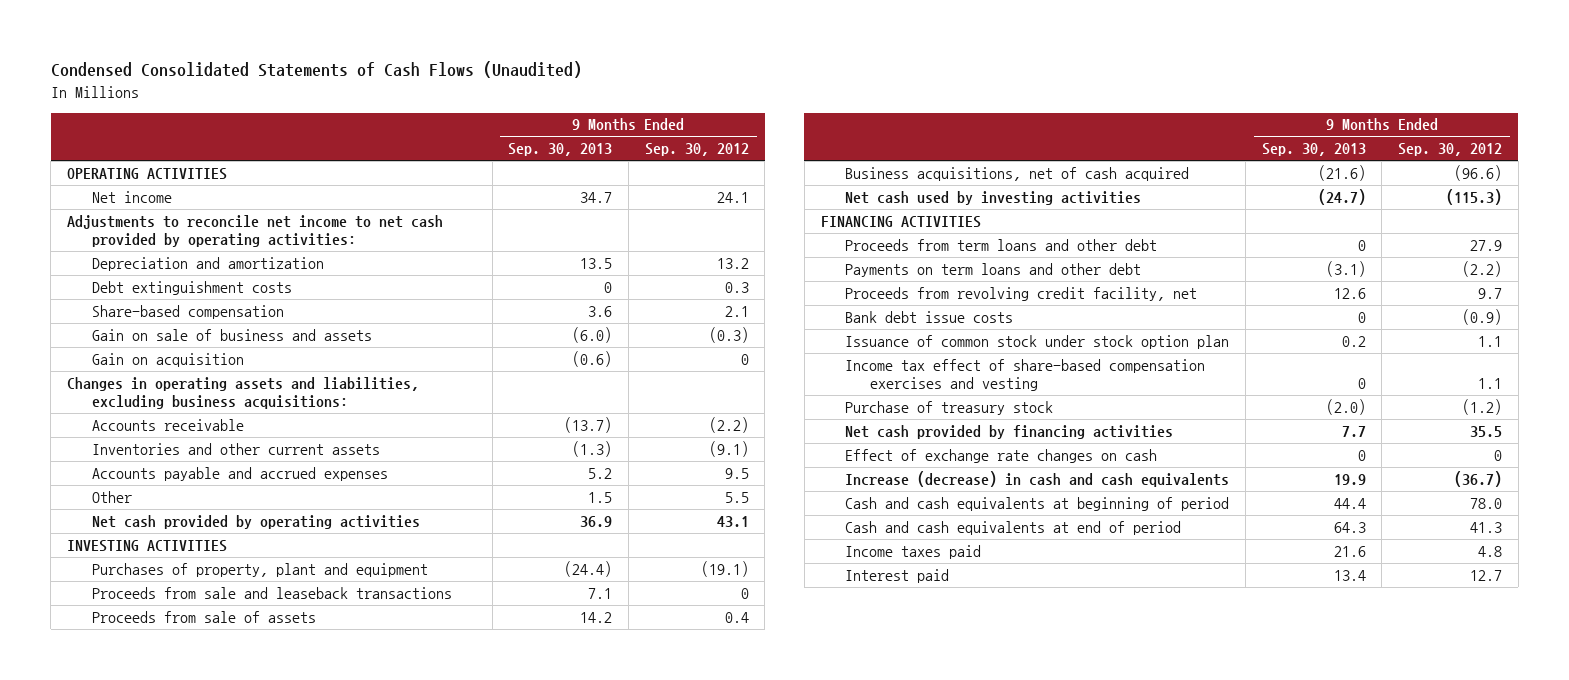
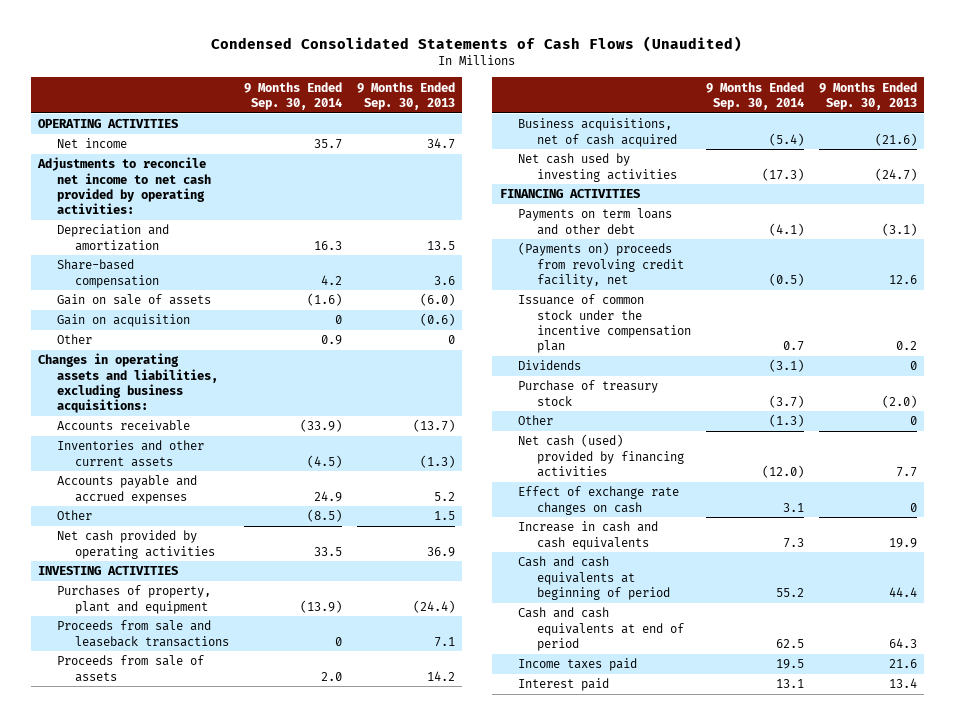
- | 9 Months Ended Sep. 30, 2013 | 9 Months Ended Sep. 30, 2012
+ | 9 Months Ended Sep. 30, 2014 | 9 Months Ended Sep. 30, 2013
- Debt extinguishment costs | 0 | 0.3
- Gain on sale of business and assets | (6.0) | (0.3)
+ Gain on sale of assets | (1.6) | (6.0)
+ Other | 0.9 | 0
- Proceeds from term loans and other debt | 0 | 27.9
- Proceeds from revolving credit facility, net | 12.6 | 9.7
- Bank debt issue costs | 0 | (0.9)
- Issuance of common stock under stock option plan | 0.2 | 1.1
- Income tax effect of share-based compensation exercises and vesting | 0 | 1.1
+ (Payments on) proceeds from revolving credit facility, net | (0.5) | 12.6
+ Issuance of common stock under the incentive compensation plan | 0.7 | 0.2
+ Dividends | (3.1) | 0
- Net cash provided by financing activities | 7.7 | 35.5
+ Other | (1.3) | 0
+ Net cash (used) provided by financing activities | (12.0) | 7.7
- Increase (decrease) in cash and cash equivalents | 19.9 | (36.7)
+ Increase in cash and cash equivalents | 7.3 | 19.9

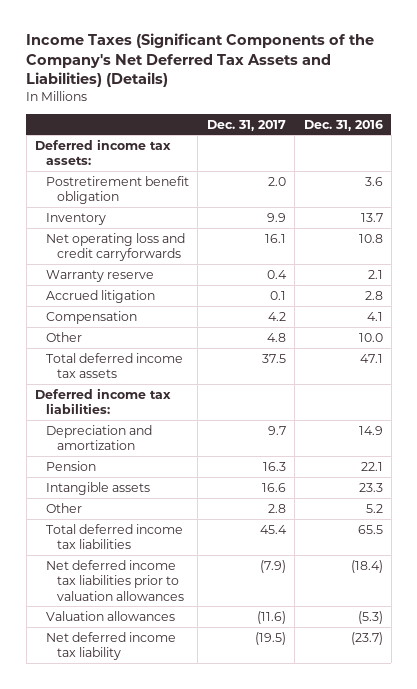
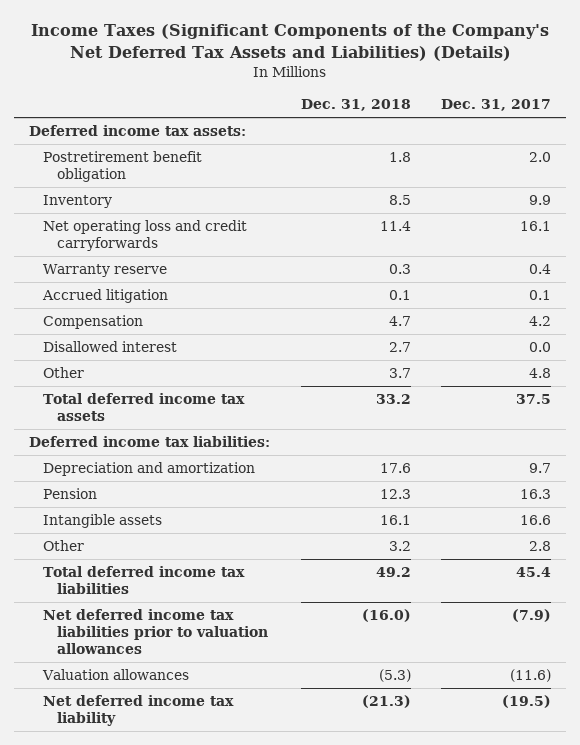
- | Dec. 31, 2017 | Dec. 31, 2016
+ | Dec. 31, 2018 | Dec. 31, 2017
+ Disallowed interest | 2.7 | 0.0

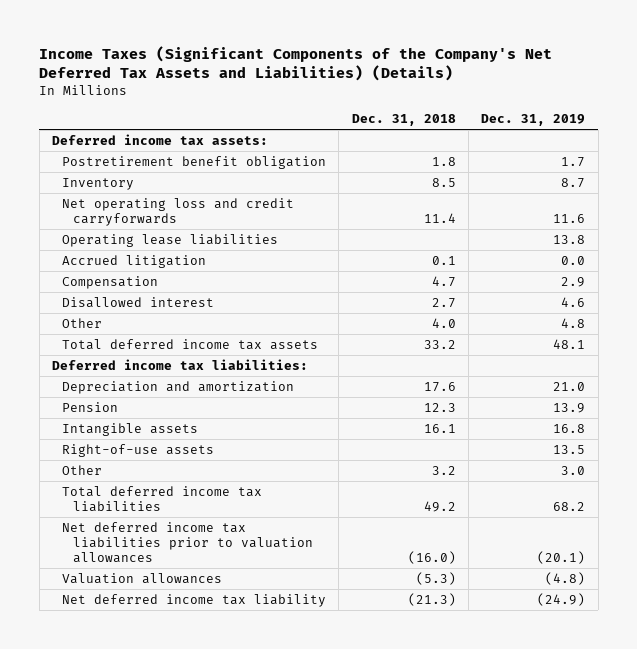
- | Dec. 31, 2018 | Dec. 31, 2017
+ | Dec. 31, 2018 | Dec. 31, 2019
- Warranty reserve | 0.3 | 0.4
+ Operating lease liabilities | | 13.8
- Other | 3.7 | 4.8
+ Other | 4.0 | 4.8
+ Right-of-use assets | | 13.5

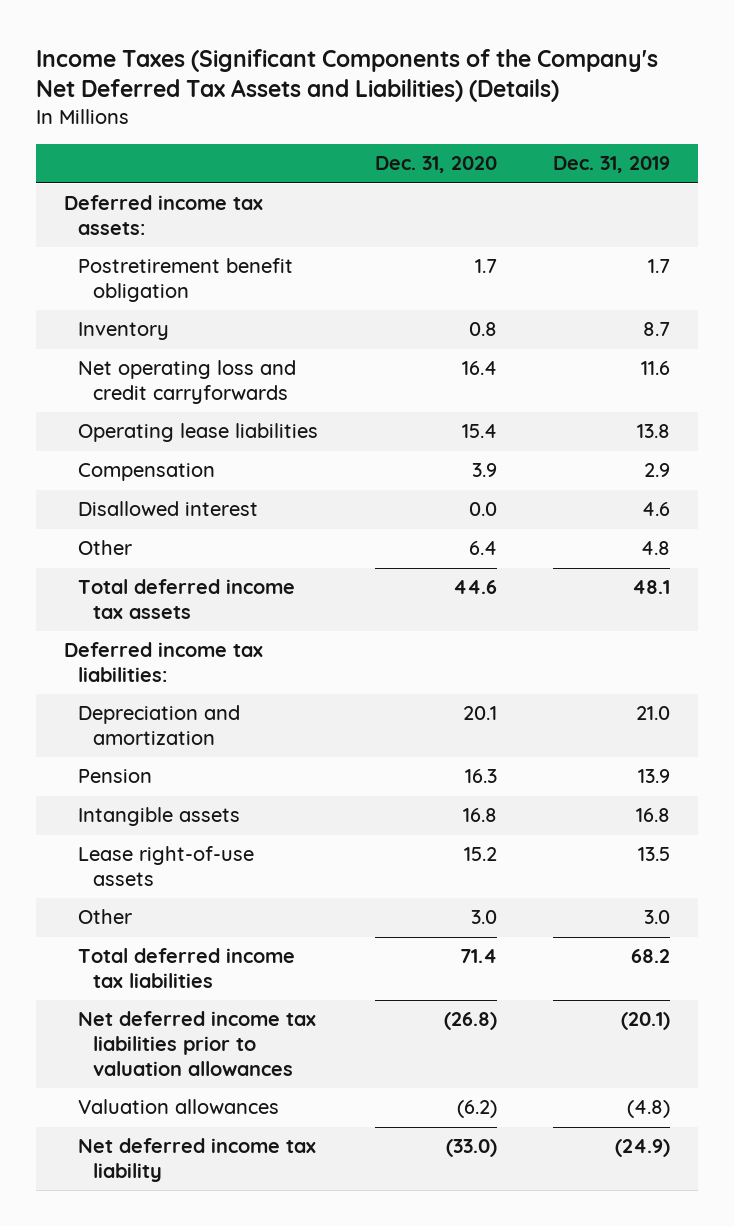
- | Dec. 31, 2018 | Dec. 31, 2019
+ | Dec. 31, 2020 | Dec. 31, 2019
- Accrued litigation | 0.1 | 0.0
- Right-of-use assets | | 13.5
+ Lease right-of-use assets | 15.2 | 13.5

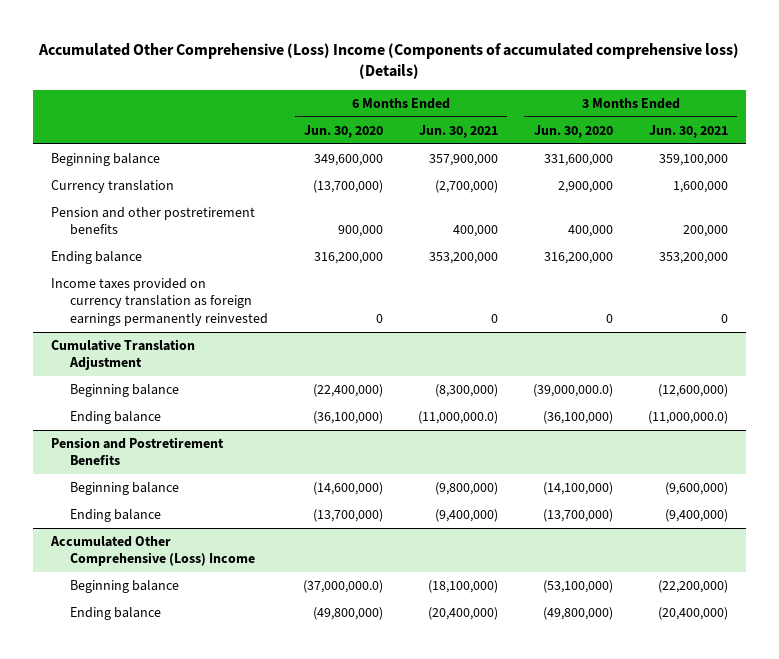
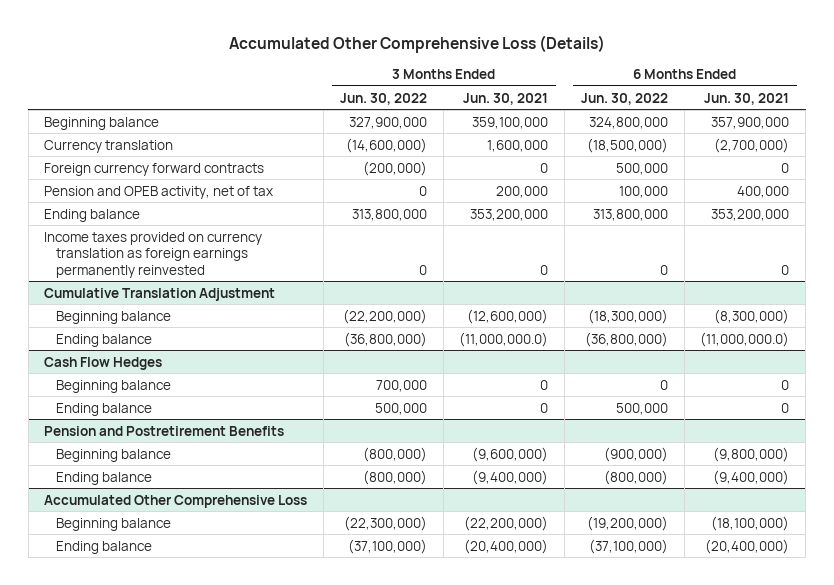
- Accumulated Other Comprehensive (Loss) Income (Components of accumulated comprehensive loss) (Details)
+ Accumulated Other Comprehensive Loss (Details)
- | 6 Months Ended Jun. 30, 2020 | 6 Months Ended Jun. 30, 2021 | 3 Months Ended Jun. 30, 2020 | 3 Months Ended Jun. 30, 2021
+ | 3 Months Ended Jun. 30, 2022 | 3 Months Ended Jun. 30, 2021 | 6 Months Ended Jun. 30, 2022 | 6 Months Ended Jun. 30, 2021
- Pension and other postretirement benefits | 900,000 | 400,000 | 400,000 | 200,000
+ Foreign currency forward contracts | (200,000) | 0 | 500,000 | 0
+ Pension and OPEB activity, net of tax | 0 | 200,000 | 100,000 | 400,000
+ Cash Flow Hedges
+ Beginning balance | 700,000 | 0 | 0 | 0
+ Ending balance | 500,000 | 0 | 500,000 | 0
- Accumulated Other Comprehensive (Loss) Income
+ Accumulated Other Comprehensive Loss

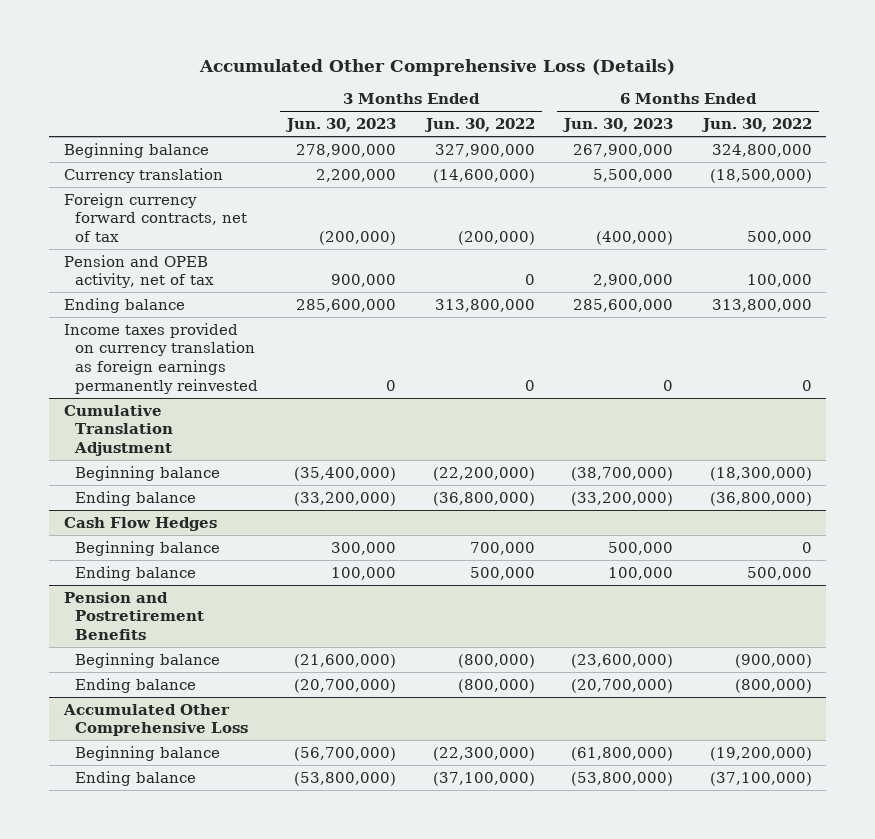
- | 3 Months Ended Jun. 30, 2022 | 3 Months Ended Jun. 30, 2021 | 6 Months Ended Jun. 30, 2022 | 6 Months Ended Jun. 30, 2021
+ | 3 Months Ended Jun. 30, 2023 | 3 Months Ended Jun. 30, 2022 | 6 Months Ended Jun. 30, 2023 | 6 Months Ended Jun. 30, 2022
- Foreign currency forward contracts | (200,000) | 0 | 500,000 | 0
+ Foreign currency forward contracts, net of tax | (200,000) | (200,000) | (400,000) | 500,000

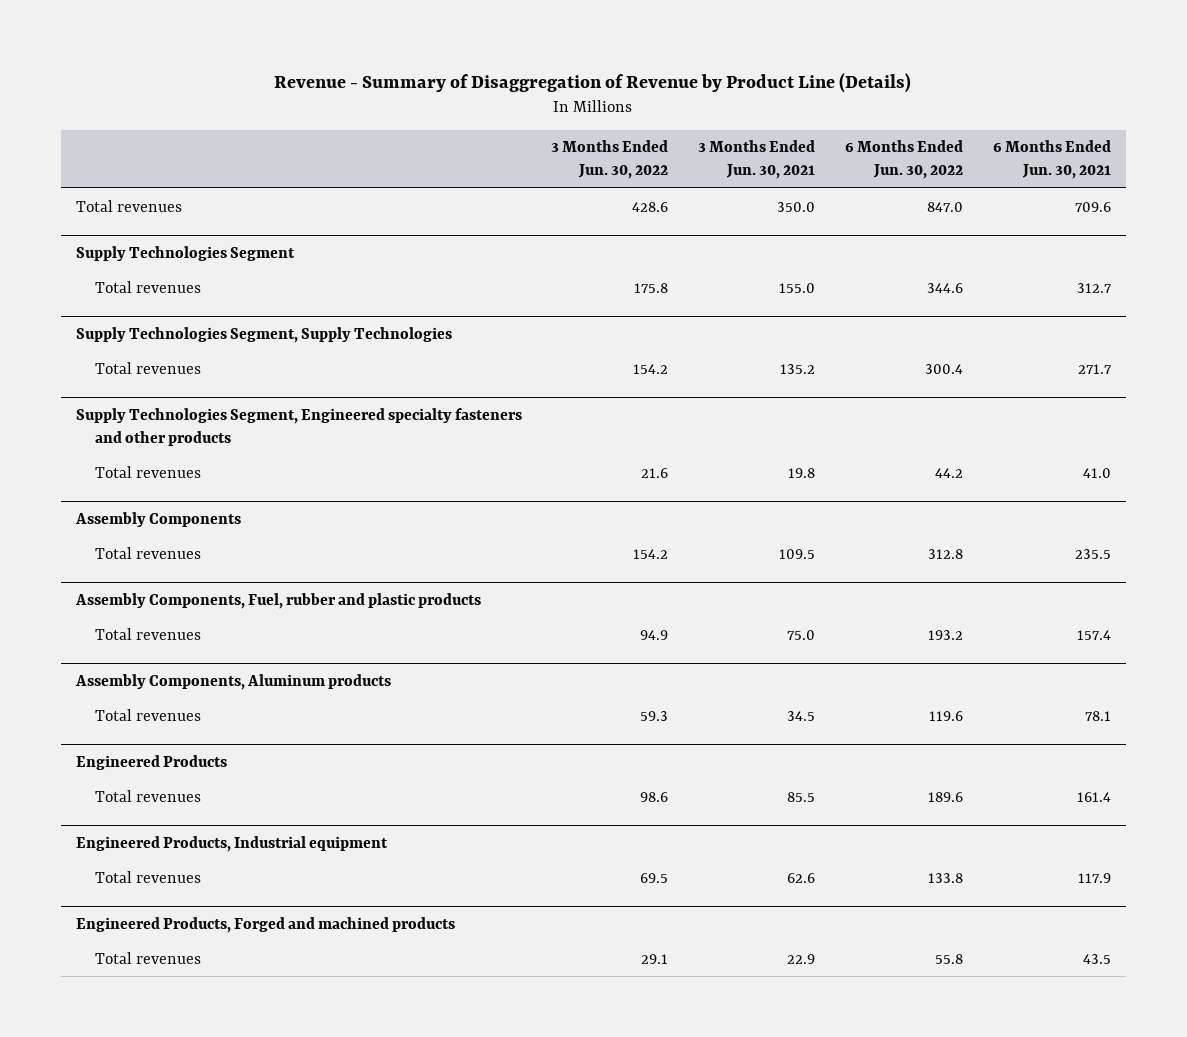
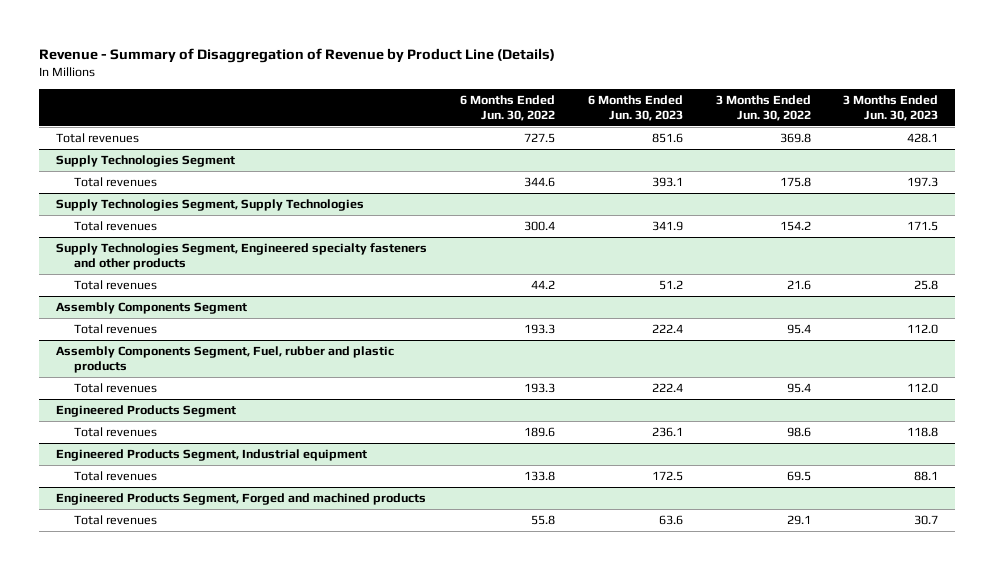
- | 3 Months Ended Jun. 30, 2022 | 3 Months Ended Jun. 30, 2021 | 6 Months Ended Jun. 30, 2022 | 6 Months Ended Jun. 30, 2021
+ | 6 Months Ended Jun. 30, 2022 | 6 Months Ended Jun. 30, 2023 | 3 Months Ended Jun. 30, 2022 | 3 Months Ended Jun. 30, 2023
- Total revenues | 428.6 | 350.0 | 847.0 | 709.6
+ Total revenues | 727.5 | 851.6 | 369.8 | 428.1
- Assembly Components
- Total revenues | 154.2 | 109.5 | 312.8 | 235.5
- Assembly Components, Fuel, rubber and plastic products
- Total revenues | 94.9 | 75.0 | 193.2 | 157.4
- Assembly Components, Aluminum products
- Total revenues | 59.3 | 34.5 | 119.6 | 78.1
- Engineered Products
+ Assembly Components Segment
+ Total revenues | 193.3 | 222.4 | 95.4 | 112.0
+ Assembly Components Segment, Fuel, rubber and plastic products
+ Total revenues | 193.3 | 222.4 | 95.4 | 112.0
+ Engineered Products Segment
- Engineered Products, Industrial equipment
+ Engineered Products Segment, Industrial equipment
- Engineered Products, Forged and machined products
+ Engineered Products Segment, Forged and machined products

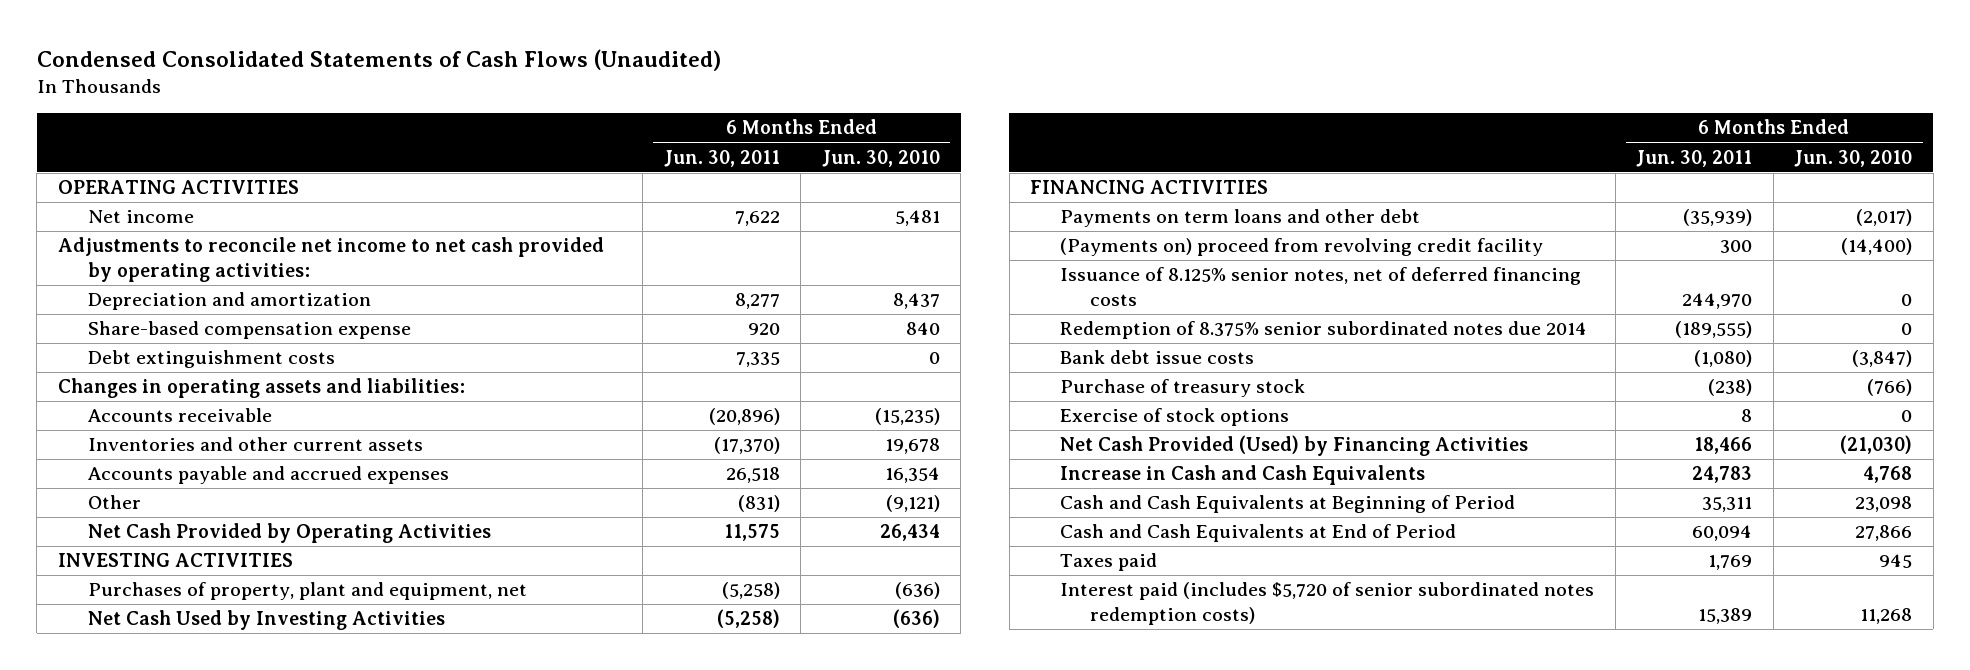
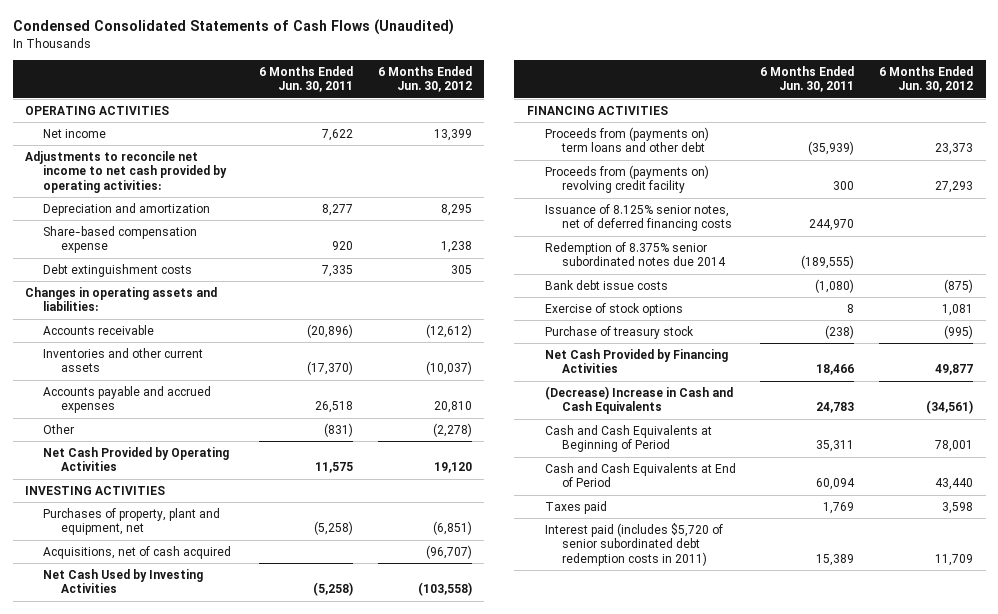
- | 6 Months Ended Jun. 30, 2011 | 6 Months Ended Jun. 30, 2010
+ | 6 Months Ended Jun. 30, 2011 | 6 Months Ended Jun. 30, 2012
+ Acquisitions, net of cash acquired | | (96,707)
- Payments on term loans and other debt | (35,939) | (2,017)
- (Payments on) proceed from revolving credit facility | 300 | (14,400)
+ Proceeds from (payments on) term loans and other debt | (35,939) | 23,373
+ Proceeds from (payments on) revolving credit facility | 300 | 27,293
- Net Cash Provided (Used) by Financing Activities | 18,466 | (21,030)
- Increase in Cash and Cash Equivalents | 24,783 | 4,768
moved down: Purchase of treasury stock | (238) | (995)
+ Net Cash Provided by Financing Activities | 18,466 | 49,877
+ (Decrease) Increase in Cash and Cash Equivalents | 24,783 | (34,561)
- Interest paid (includes $5,720 of senior subordinated notes redemption costs) | 15,389 | 11,268
+ Interest paid (includes $5,720 of senior subordinated debt redemption costs in 2011) | 15,389 | 11,709

